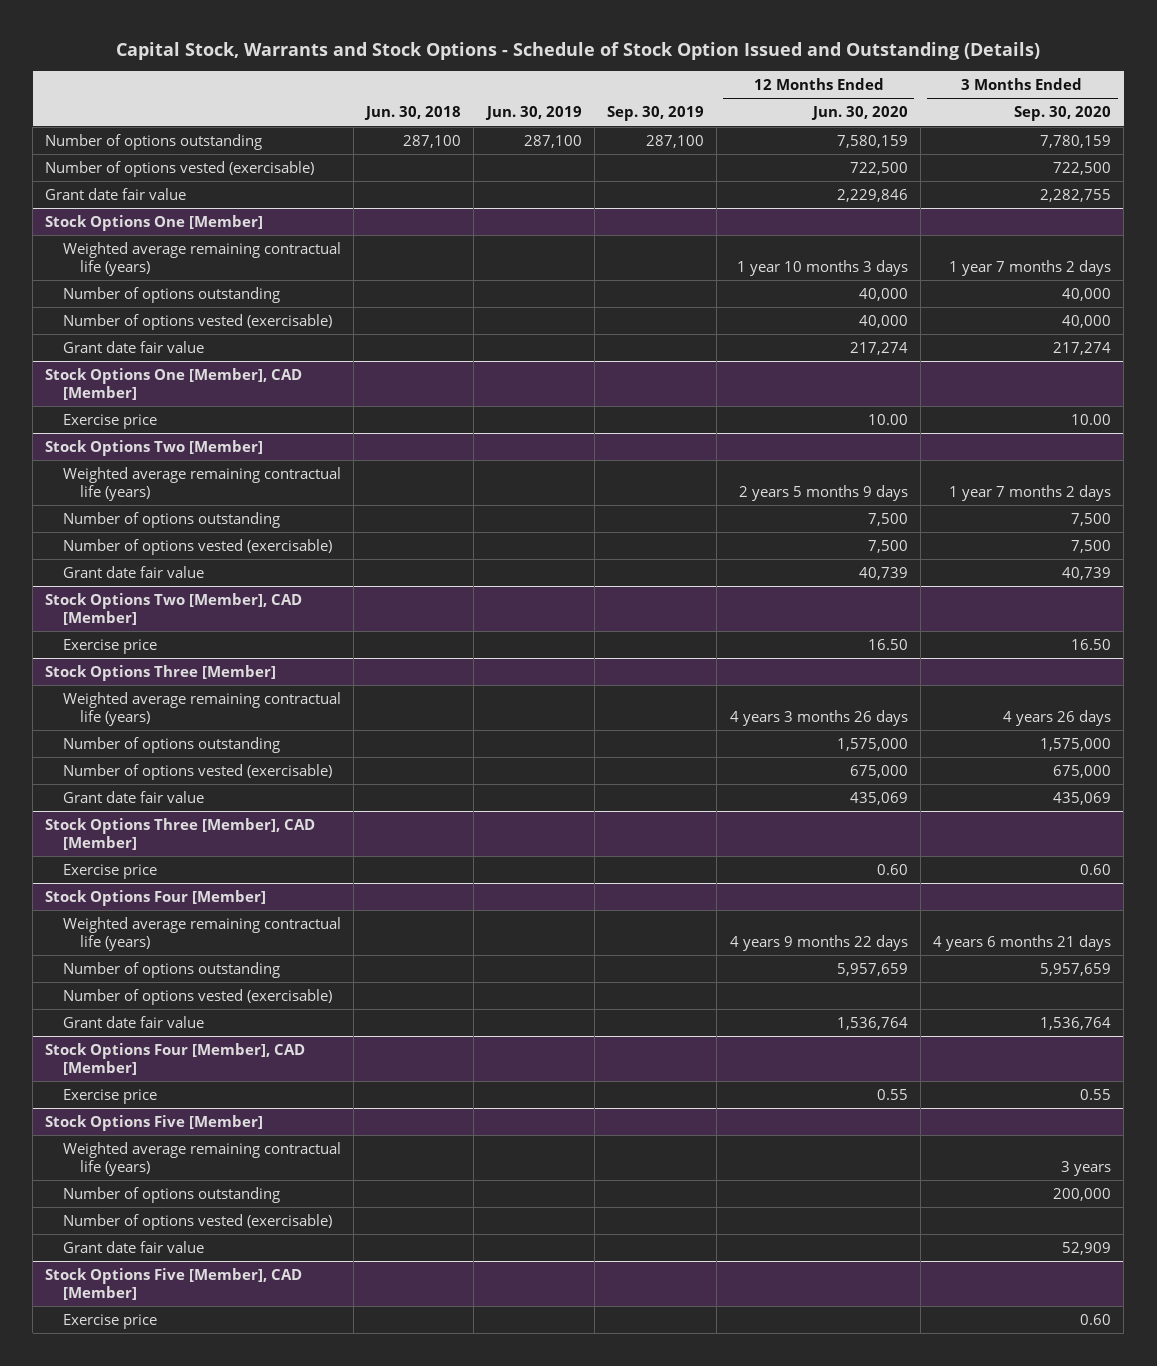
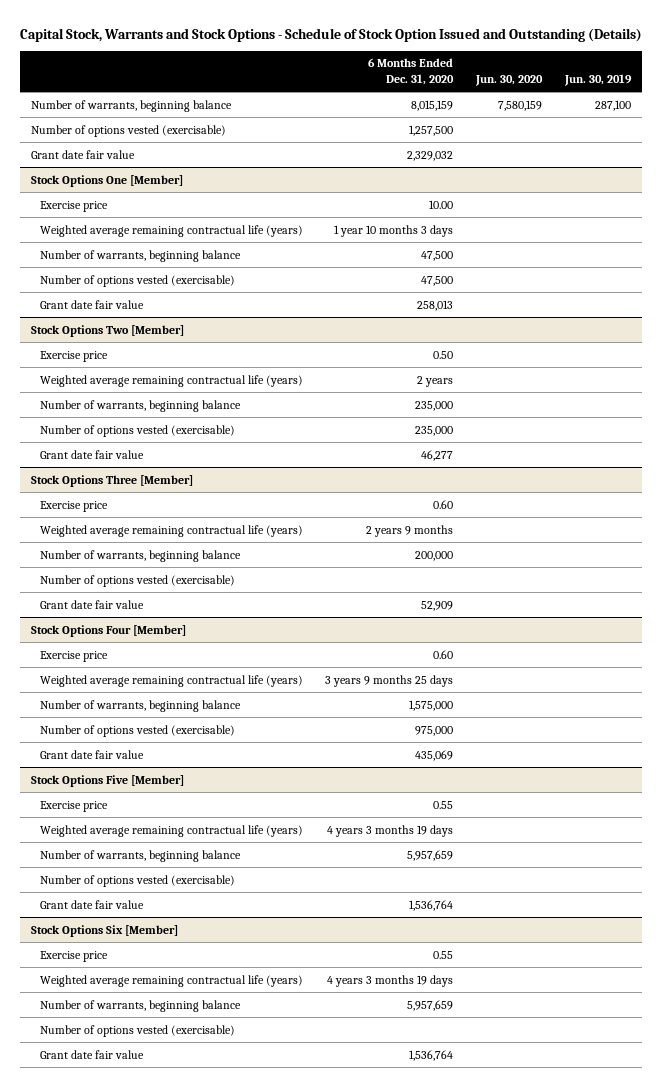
- | Jun. 30, 2018 | Jun. 30, 2019 | Sep. 30, 2019 | 12 Months Ended Jun. 30, 2020 | 3 Months Ended Sep. 30, 2020
+ | 6 Months Ended Dec. 31, 2020 | Jun. 30, 2020 | Jun. 30, 2019
- Number of options outstanding | 287,100 | 287,100 | 287,100 | 7,580,159 | 7,780,159
+ Number of warrants, beginning balance | 8,015,159 | 7,580,159 | 287,100
@ Stock Options One [Member]
+ Exercise price | 10.00 | |
- Number of options outstanding | | | | 40,000 | 40,000
+ Number of warrants, beginning balance | 47,500 | |
- Stock Options One [Member], CAD [Member]
- Exercise price | | | | 10.00 | 10.00
@ Stock Options Two [Member]
+ Exercise price | 0.50 | |
- Number of options outstanding | | | | 7,500 | 7,500
+ Number of warrants, beginning balance | 235,000 | |
- Stock Options Two [Member], CAD [Member]
- Exercise price | | | | 16.50 | 16.50
@ Stock Options Three [Member]
+ Exercise price | 0.60 | |
- Number of options outstanding | | | | 1,575,000 | 1,575,000
+ Number of warrants, beginning balance | 200,000 | |
- Stock Options Three [Member], CAD [Member]
- Exercise price | | | | 0.60 | 0.60
@ Stock Options Four [Member]
+ Exercise price | 0.60 | |
- Number of options outstanding | | | | 5,957,659 | 5,957,659
+ Number of warrants, beginning balance | 1,575,000 | |
- Stock Options Four [Member], CAD [Member]
- Exercise price | | | | 0.55 | 0.55
@ Stock Options Five [Member]
+ Exercise price | 0.55 | |
- Number of options outstanding | | | | | 200,000
+ Number of warrants, beginning balance | 5,957,659 | |
- Stock Options Five [Member], CAD [Member]
- Exercise price | | | | | 0.60
+ Stock Options Six [Member]
+ Exercise price | 0.55 | |
+ Weighted average remaining contractual life (years) | 4 years 3 months 19 days | |
+ Number of warrants, beginning balance | 5,957,659 | |
+ Number of options vested (exercisable)
+ Grant date fair value | 1,536,764 | |

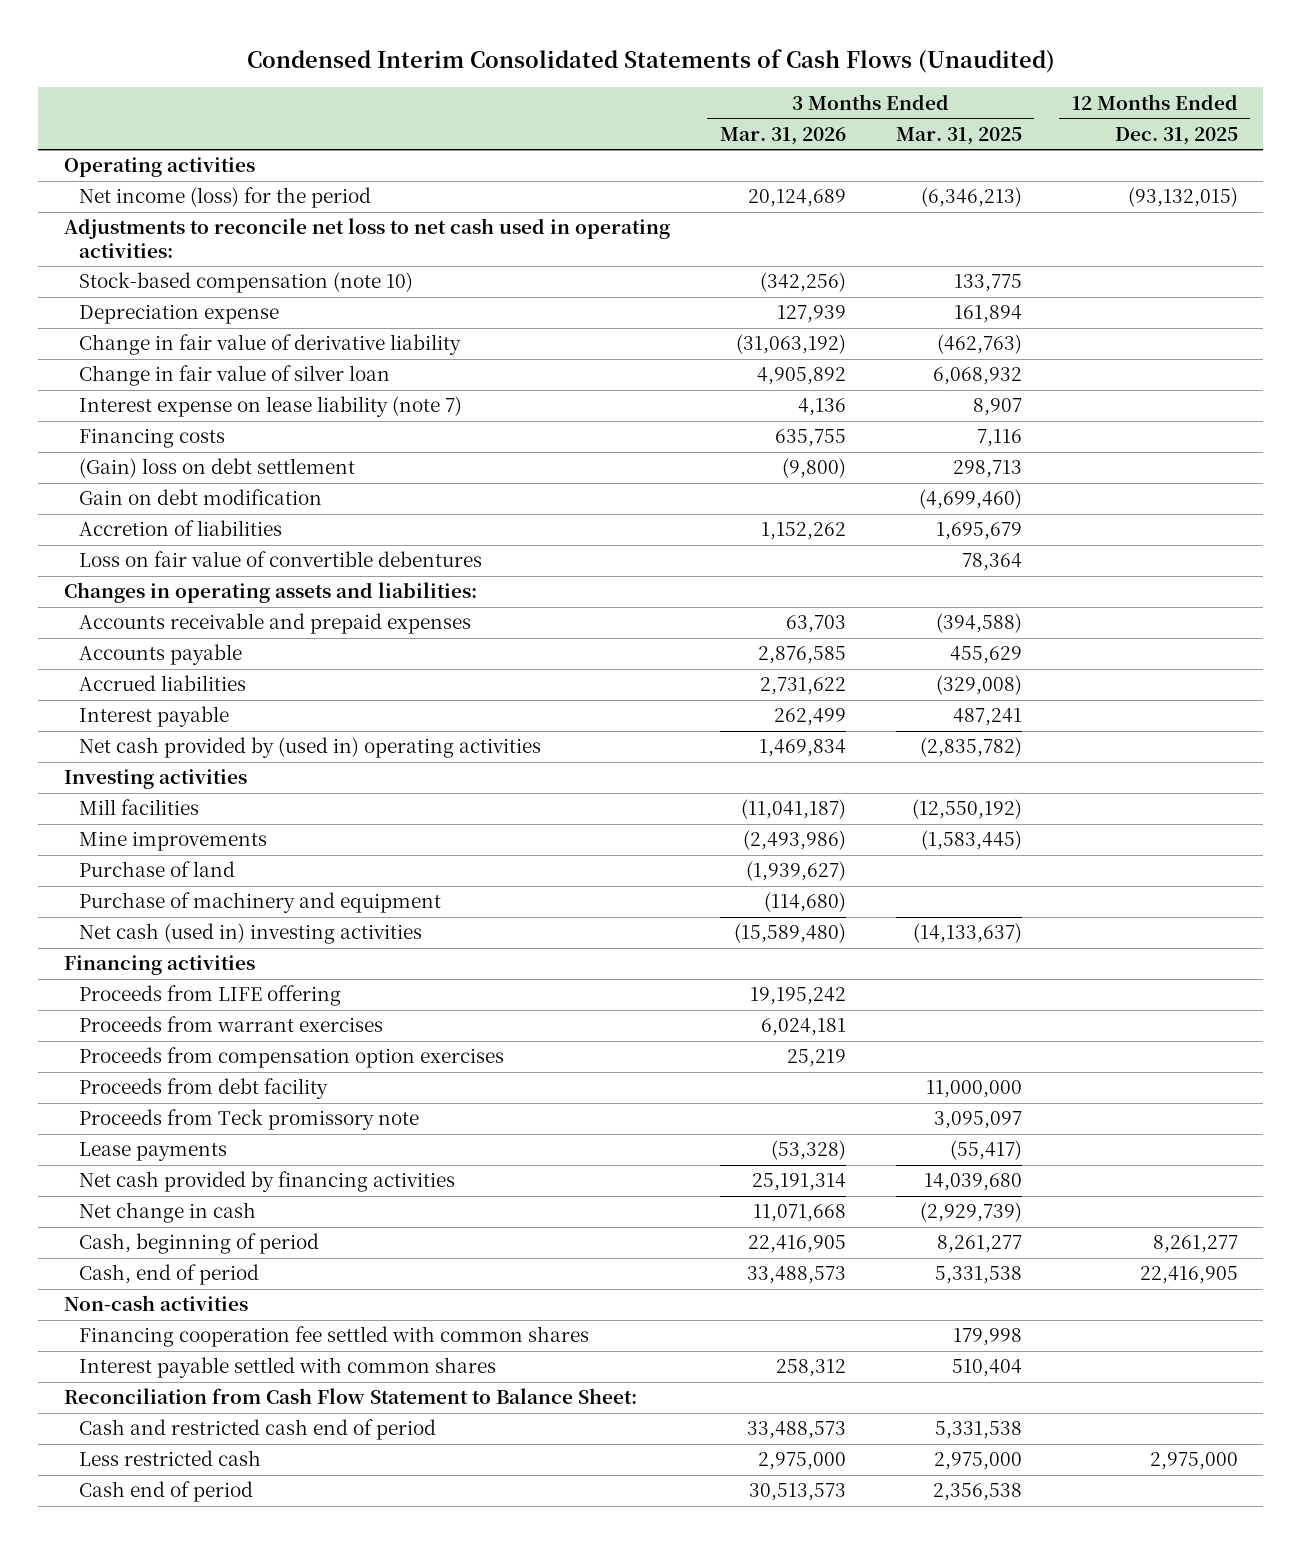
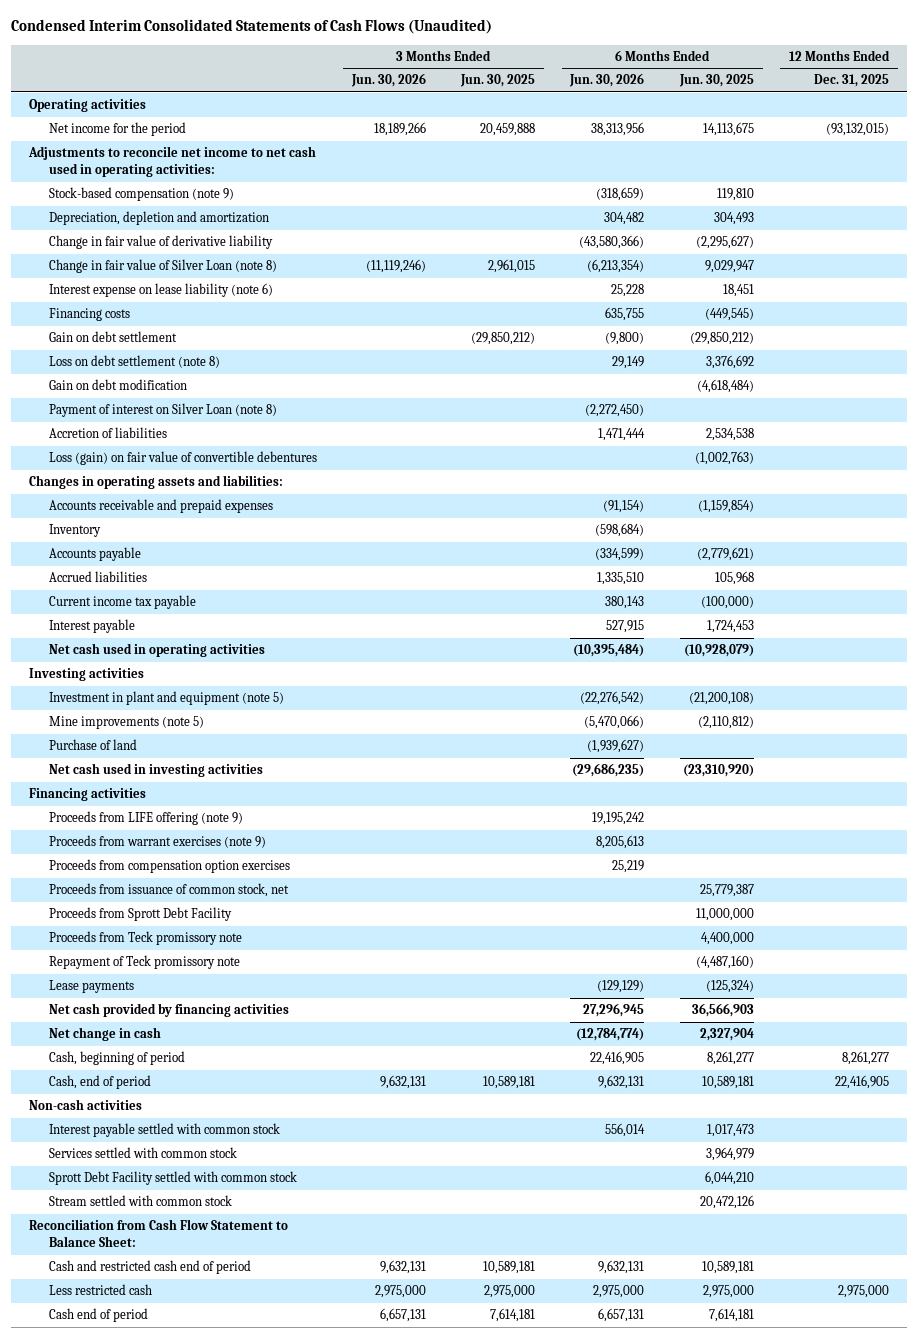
- | 3 Months Ended Mar. 31, 2026 | 3 Months Ended Mar. 31, 2025 | 12 Months Ended Dec. 31, 2025
+ | 3 Months Ended Jun. 30, 2026 | 3 Months Ended Jun. 30, 2025 | 6 Months Ended Jun. 30, 2026 | 6 Months Ended Jun. 30, 2025 | 12 Months Ended Dec. 31, 2025
- Net income (loss) for the period | 20,124,689 | (6,346,213) | (93,132,015)
- Adjustments to reconcile net loss to net cash used in operating activities:
- Stock-based compensation (note 10) | (342,256) | 133,775 |
- Depreciation expense | 127,939 | 161,894 |
+ Net income for the period | 18,189,266 | 20,459,888 | 38,313,956 | 14,113,675 | (93,132,015)
+ Adjustments to reconcile net income to net cash used in operating activities:
+ Stock-based compensation (note 9) | | | (318,659) | 119,810 |
+ Depreciation, depletion and amortization | | | 304,482 | 304,493 |
- Change in fair value of silver loan | 4,905,892 | 6,068,932 |
- Interest expense on lease liability (note 7) | 4,136 | 8,907 |
+ Change in fair value of Silver Loan (note 8) | (11,119,246) | 2,961,015 | (6,213,354) | 9,029,947 |
+ Interest expense on lease liability (note 6) | | | 25,228 | 18,451 |
- (Gain) loss on debt settlement | (9,800) | 298,713 |
+ Gain on debt settlement | | (29,850,212) | (9,800) | (29,850,212) |
+ Loss on debt settlement (note 8) | | | 29,149 | 3,376,692 |
+ Payment of interest on Silver Loan (note 8) | | | (2,272,450) | |
- Loss on fair value of convertible debentures | | 78,364 |
+ Loss (gain) on fair value of convertible debentures | | | | (1,002,763) |
+ Inventory | | | (598,684) | |
+ Current income tax payable | | | 380,143 | (100,000) |
- Net cash provided by (used in) operating activities | 1,469,834 | (2,835,782) |
+ Net cash used in operating activities | | | (10,395,484) | (10,928,079) |
- Mill facilities | (11,041,187) | (12,550,192) |
- Mine improvements | (2,493,986) | (1,583,445) |
+ Investment in plant and equipment (note 5) | | | (22,276,542) | (21,200,108) |
+ Mine improvements (note 5) | | | (5,470,066) | (2,110,812) |
- Purchase of machinery and equipment | (114,680) | |
- Net cash (used in) investing activities | (15,589,480) | (14,133,637) |
+ Net cash used in investing activities | | | (29,686,235) | (23,310,920) |
- Proceeds from LIFE offering | 19,195,242 | |
- Proceeds from warrant exercises | 6,024,181 | |
+ Proceeds from LIFE offering (note 9) | | | 19,195,242 | |
+ Proceeds from warrant exercises (note 9) | | | 8,205,613 | |
- Proceeds from debt facility | | 11,000,000 |
+ Proceeds from issuance of common stock, net | | | | 25,779,387 |
+ Proceeds from Sprott Debt Facility | | | | 11,000,000 |
+ Repayment of Teck promissory note | | | | (4,487,160) |
- Financing cooperation fee settled with common shares | | 179,998 |
- Interest payable settled with common shares | 258,312 | 510,404 |
+ Interest payable settled with common stock | | | 556,014 | 1,017,473 |
+ Services settled with common stock | | | | 3,964,979 |
+ Sprott Debt Facility settled with common stock | | | | 6,044,210 |
+ Stream settled with common stock | | | | 20,472,126 |

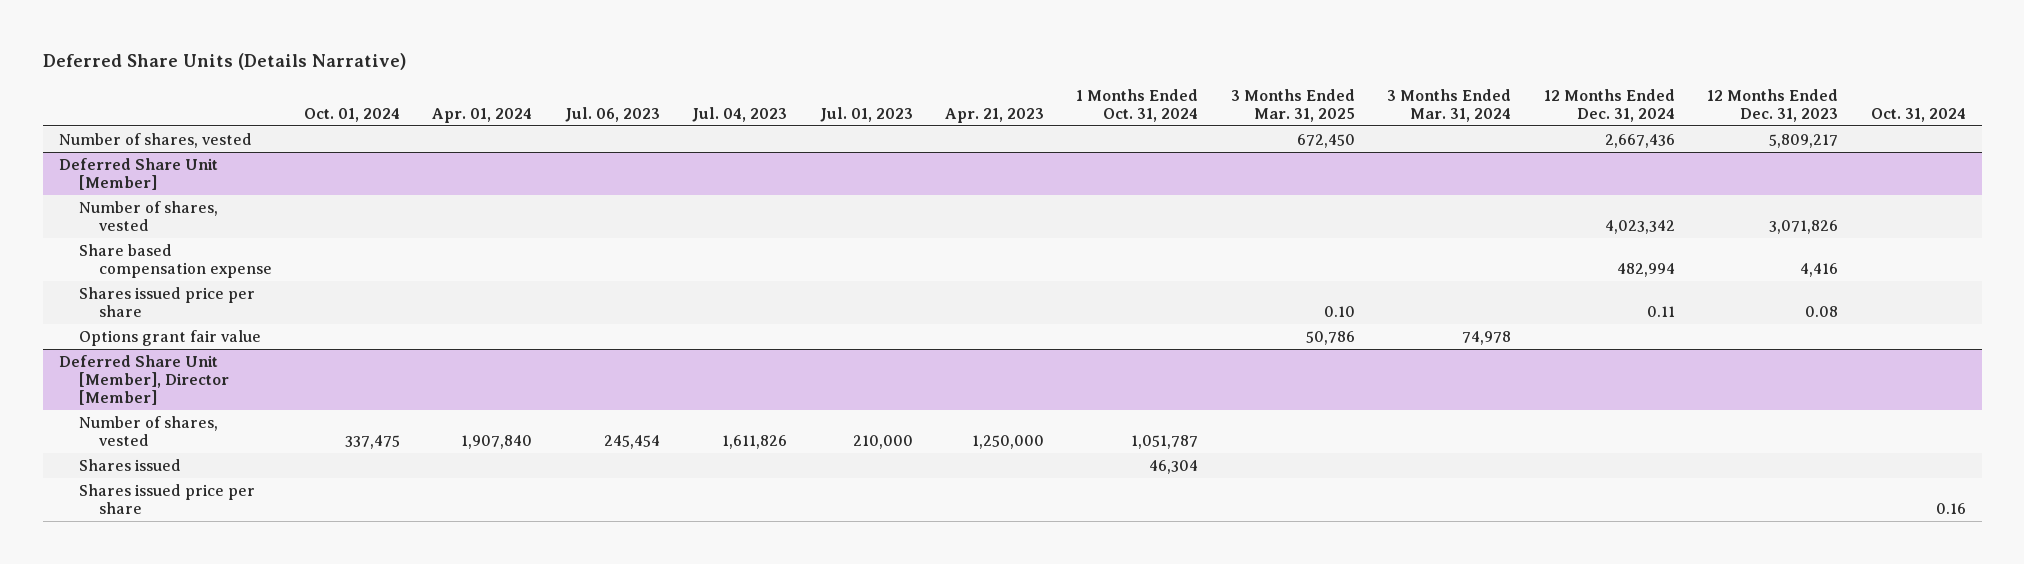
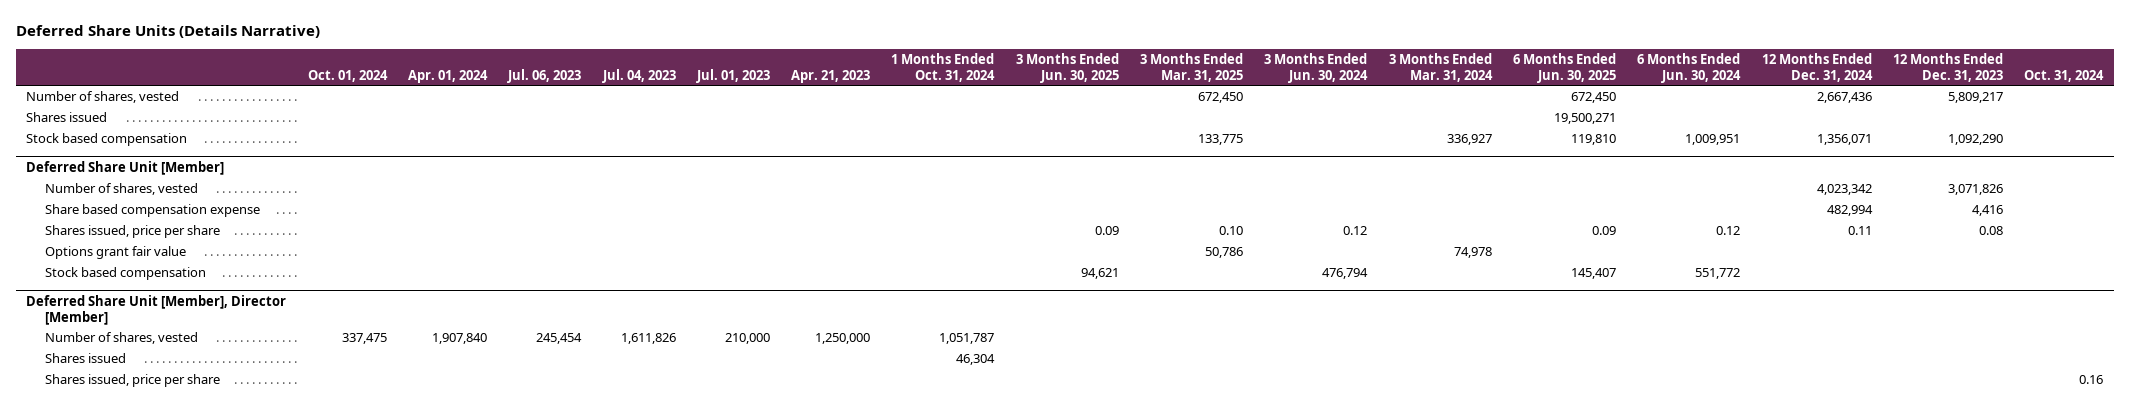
- | Oct. 01, 2024 | Apr. 01, 2024 | Jul. 06, 2023 | Jul. 04, 2023 | Jul. 01, 2023 | Apr. 21, 2023 | 1 Months Ended Oct. 31, 2024 | 3 Months Ended Mar. 31, 2025 | 3 Months Ended Mar. 31, 2024 | 12 Months Ended Dec. 31, 2024 | 12 Months Ended Dec. 31, 2023 | Oct. 31, 2024
+ | Oct. 01, 2024 | Apr. 01, 2024 | Jul. 06, 2023 | Jul. 04, 2023 | Jul. 01, 2023 | Apr. 21, 2023 | 1 Months Ended Oct. 31, 2024 | 3 Months Ended Jun. 30, 2025 | 3 Months Ended Mar. 31, 2025 | 3 Months Ended Jun. 30, 2024 | 3 Months Ended Mar. 31, 2024 | 6 Months Ended Jun. 30, 2025 | 6 Months Ended Jun. 30, 2024 | 12 Months Ended Dec. 31, 2024 | 12 Months Ended Dec. 31, 2023 | Oct. 31, 2024
+ Shares issued | | | | | | | | | | | | 19,500,271 | | | |
+ Stock based compensation | | | | | | | | | 133,775 | | 336,927 | 119,810 | 1,009,951 | 1,356,071 | 1,092,290 |
@ Deferred Share Unit [Member]
- Shares issued price per share | | | | | | | | 0.10 | | 0.11 | 0.08 |
+ Shares issued, price per share | | | | | | | | 0.09 | 0.10 | 0.12 | | 0.09 | 0.12 | 0.11 | 0.08 |
+ Stock based compensation | | | | | | | | 94,621 | | 476,794 | | 145,407 | 551,772 | | |
@ Deferred Share Unit [Member], Director [Member]
- Shares issued price per share | | | | | | | | | | | | 0.16
+ Shares issued, price per share | | | | | | | | | | | | | | | | 0.16

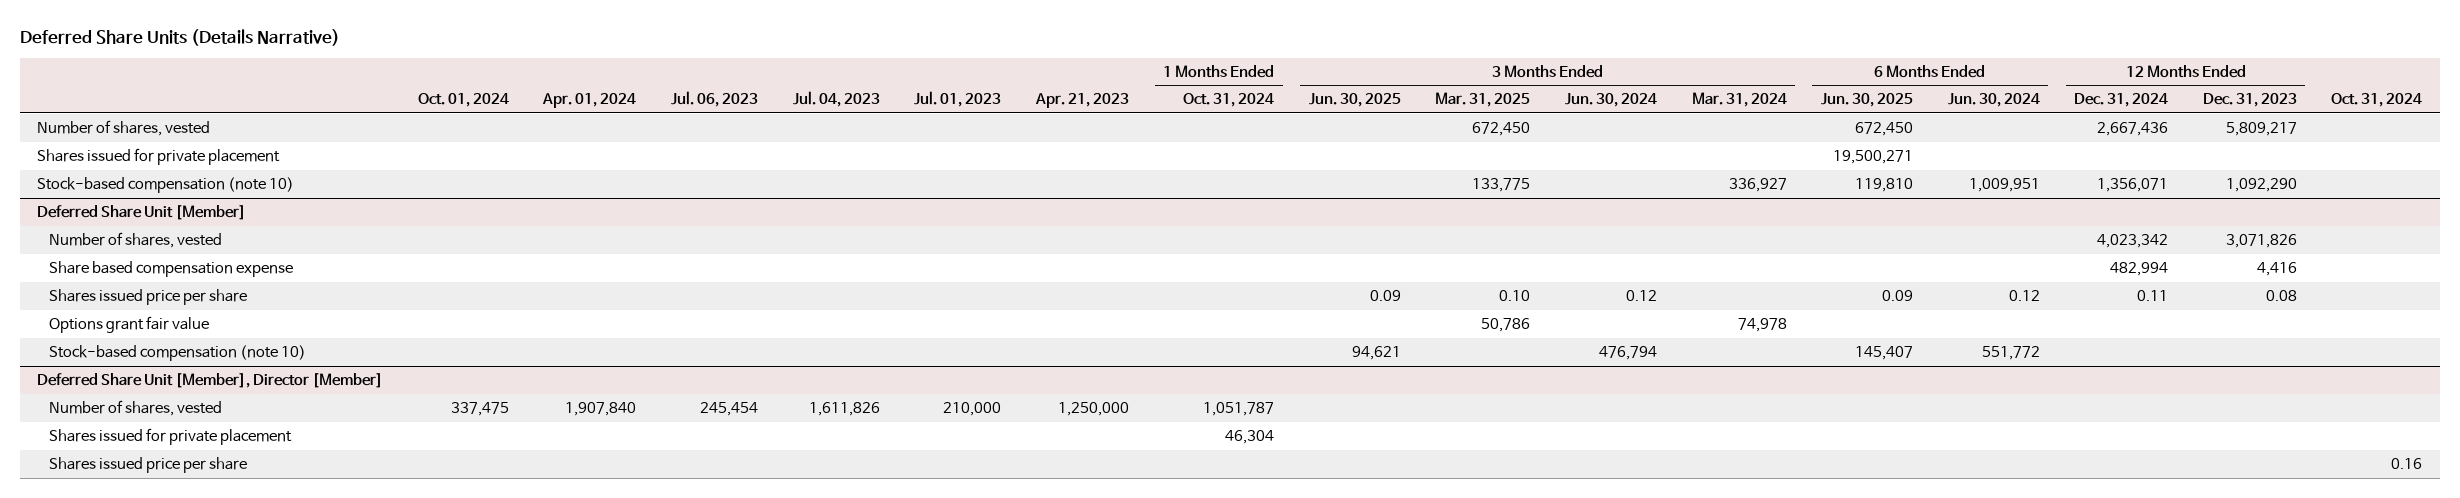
- Shares issued | | | | | | | | | | | | 19,500,271 | | | |
- Stock based compensation | | | | | | | | | 133,775 | | 336,927 | 119,810 | 1,009,951 | 1,356,071 | 1,092,290 |
+ Shares issued for private placement | | | | | | | | | | | | 19,500,271 | | | |
+ Stock-based compensation (note 10) | | | | | | | | | 133,775 | | 336,927 | 119,810 | 1,009,951 | 1,356,071 | 1,092,290 |
@ Deferred Share Unit [Member]
- Shares issued, price per share | | | | | | | | 0.09 | 0.10 | 0.12 | | 0.09 | 0.12 | 0.11 | 0.08 |
+ Shares issued price per share | | | | | | | | 0.09 | 0.10 | 0.12 | | 0.09 | 0.12 | 0.11 | 0.08 |
- Stock based compensation | | | | | | | | 94,621 | | 476,794 | | 145,407 | 551,772 | | |
+ Stock-based compensation (note 10) | | | | | | | | 94,621 | | 476,794 | | 145,407 | 551,772 | | |
@ Deferred Share Unit [Member], Director [Member]
- Shares issued | | | | | | | 46,304 | | | | | | | | |
- Shares issued, price per share | | | | | | | | | | | | | | | | 0.16
+ Shares issued for private placement | | | | | | | 46,304 | | | | | | | | |
+ Shares issued price per share | | | | | | | | | | | | | | | | 0.16

